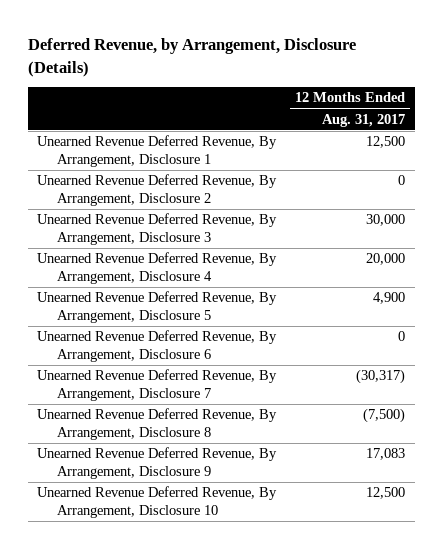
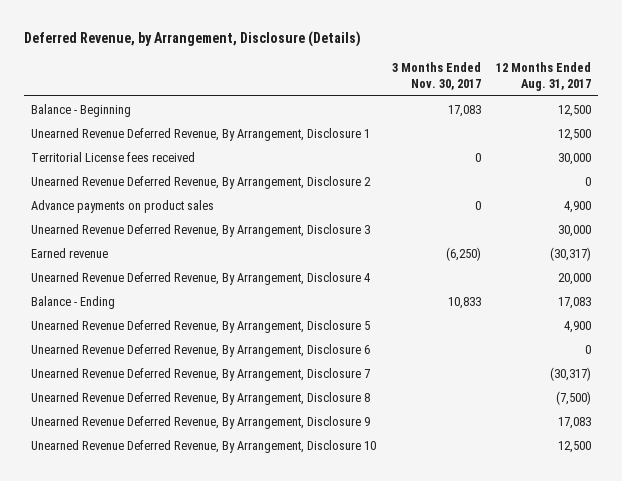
- | 12 Months Ended Aug. 31, 2017
+ | 3 Months Ended Nov. 30, 2017 | 12 Months Ended Aug. 31, 2017
+ Balance - Beginning | 17,083 | 12,500
+ Territorial License fees received | 0 | 30,000
+ Advance payments on product sales | 0 | 4,900
+ Earned revenue | (6,250) | (30,317)
+ Balance - Ending | 10,833 | 17,083

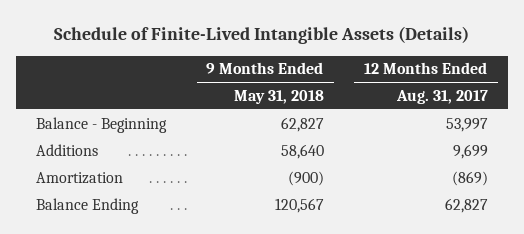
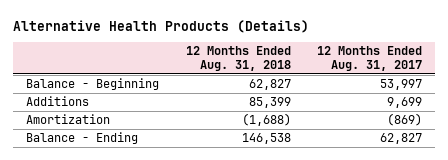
- Schedule of Finite-Lived Intangible Assets (Details)
+ Alternative Health Products (Details)
- | 9 Months Ended May 31, 2018 | 12 Months Ended Aug. 31, 2017
+ | 12 Months Ended Aug. 31, 2018 | 12 Months Ended Aug. 31, 2017
- Balance Ending | 120,567 | 62,827
+ Balance - Ending | 146,538 | 62,827

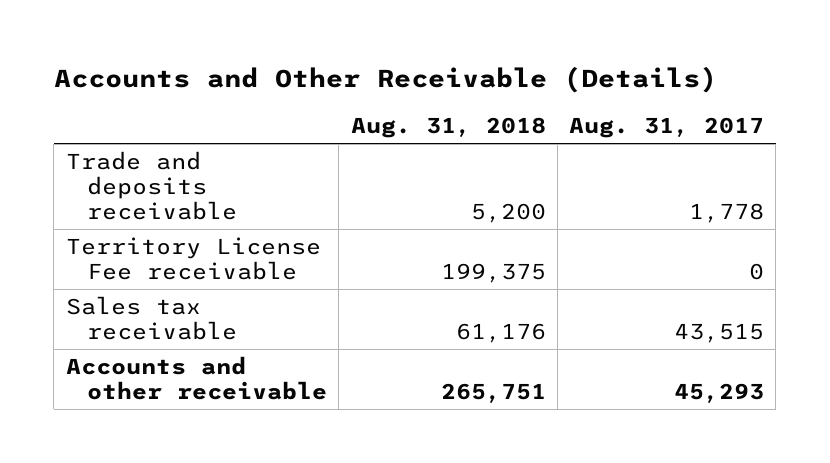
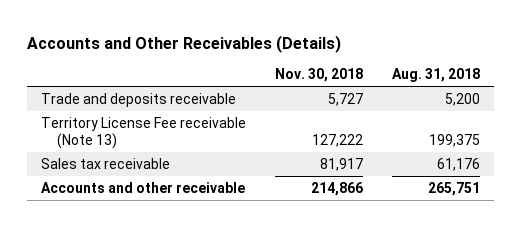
- Accounts and Other Receivable (Details)
+ Accounts and Other Receivables (Details)
- | Aug. 31, 2018 | Aug. 31, 2017
+ | Nov. 30, 2018 | Aug. 31, 2018
- Territory License Fee receivable | 199,375 | 0
+ Territory License Fee receivable (Note 13) | 127,222 | 199,375

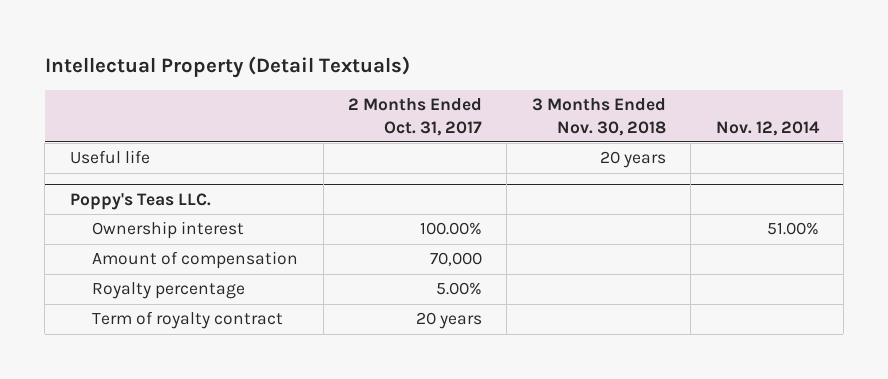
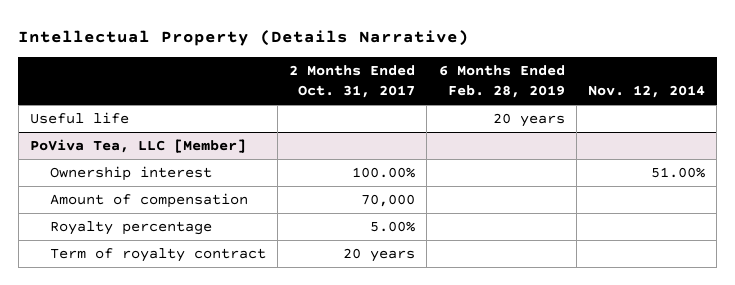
- Intellectual Property (Detail Textuals)
+ Intellectual Property (Details Narrative)
- | 2 Months Ended Oct. 31, 2017 | 3 Months Ended Nov. 30, 2018 | Nov. 12, 2014
+ | 2 Months Ended Oct. 31, 2017 | 6 Months Ended Feb. 28, 2019 | Nov. 12, 2014
- Poppy's Teas LLC.
+ PoViva Tea, LLC [Member]

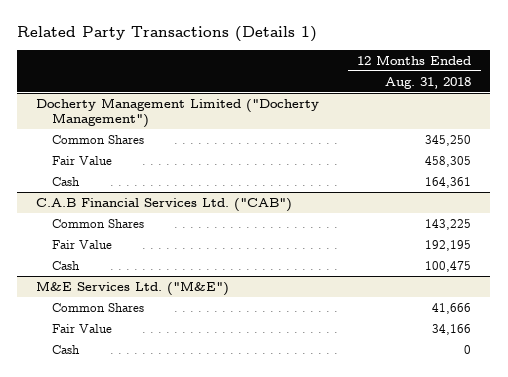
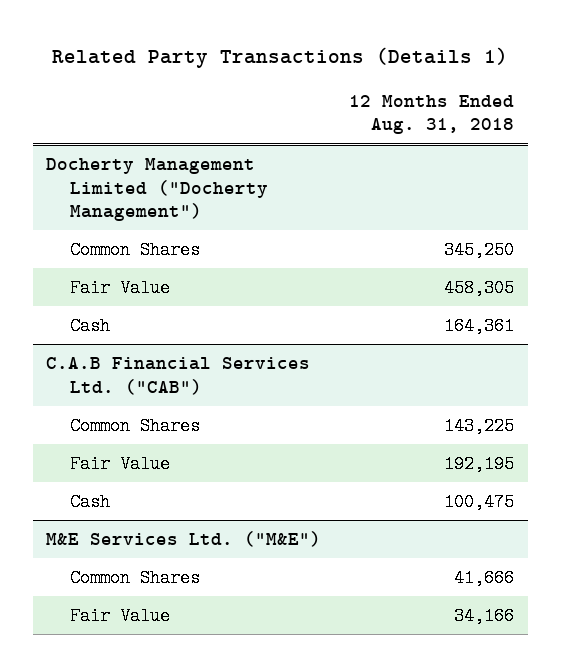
@ M&E Services Ltd. ("M&E")
- Cash | 0

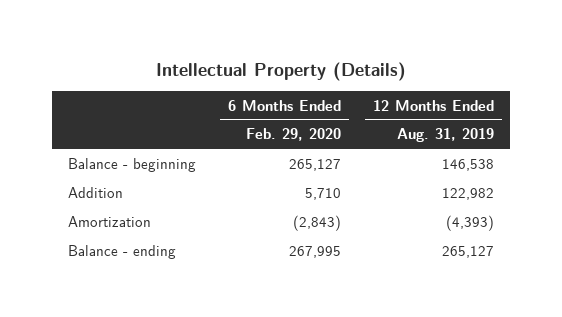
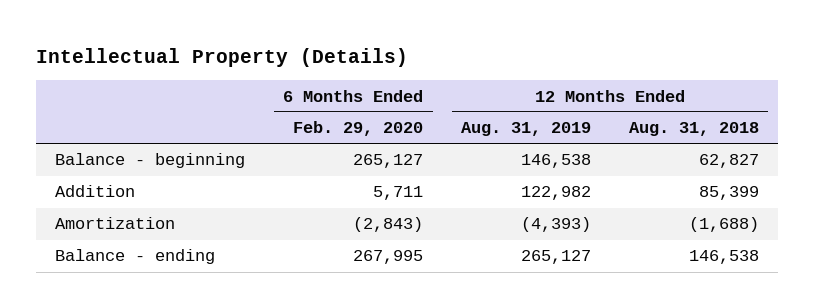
- | 6 Months Ended Feb. 29, 2020 | 12 Months Ended Aug. 31, 2019
+ | 6 Months Ended Feb. 29, 2020 | 12 Months Ended Aug. 31, 2019 | 12 Months Ended Aug. 31, 2018
- Addition | 5,710 | 122,982
+ Addition | 5,711 | 122,982 | 85,399

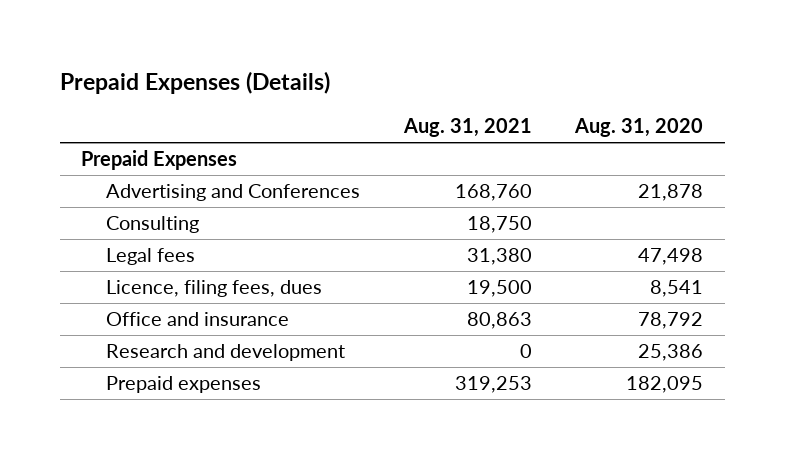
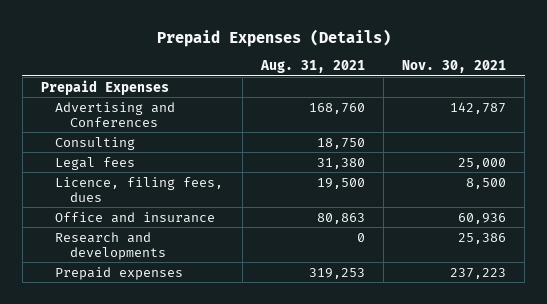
- | Aug. 31, 2021 | Aug. 31, 2020
+ | Aug. 31, 2021 | Nov. 30, 2021
- Research and development | 0 | 25,386
+ Research and developments | 0 | 25,386

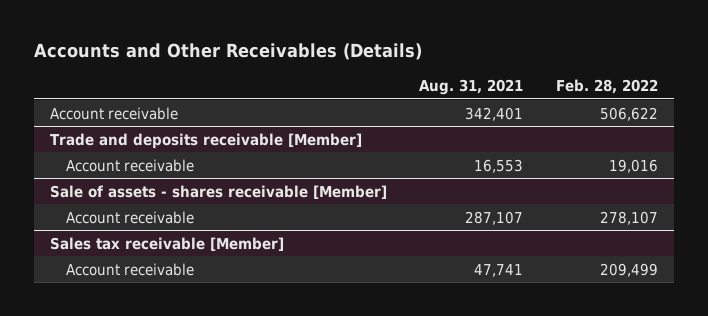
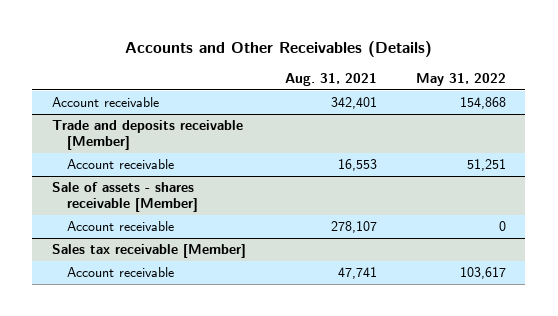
- | Aug. 31, 2021 | Feb. 28, 2022
+ | Aug. 31, 2021 | May 31, 2022
@ Sale of assets - shares receivable [Member]
- Account receivable | 287,107 | 278,107
+ Account receivable | 278,107 | 0

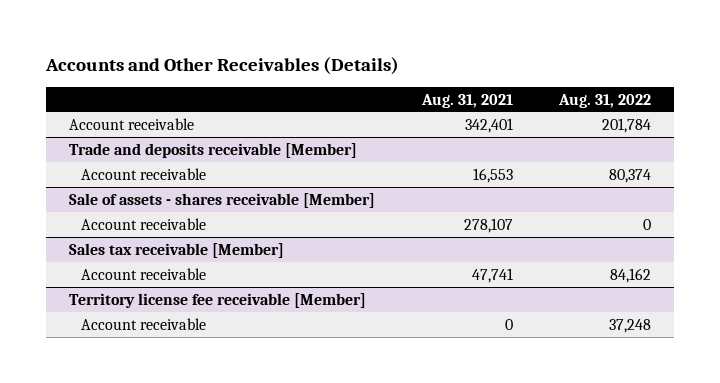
- | Aug. 31, 2021 | May 31, 2022
+ | Aug. 31, 2021 | Aug. 31, 2022
+ Territory license fee receivable [Member]
+ Account receivable | 0 | 37,248

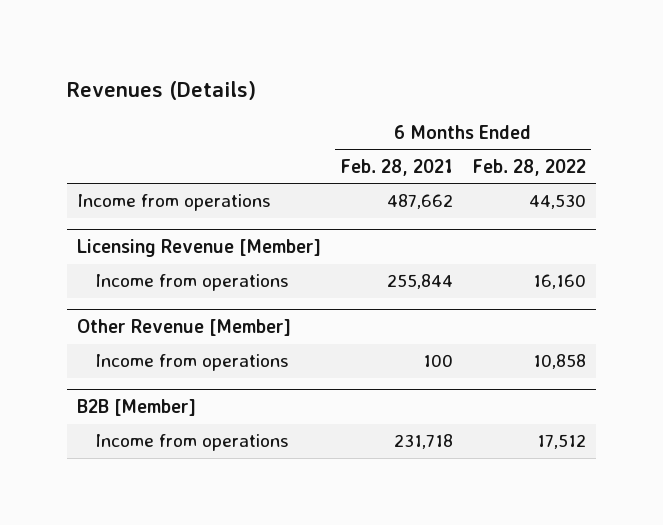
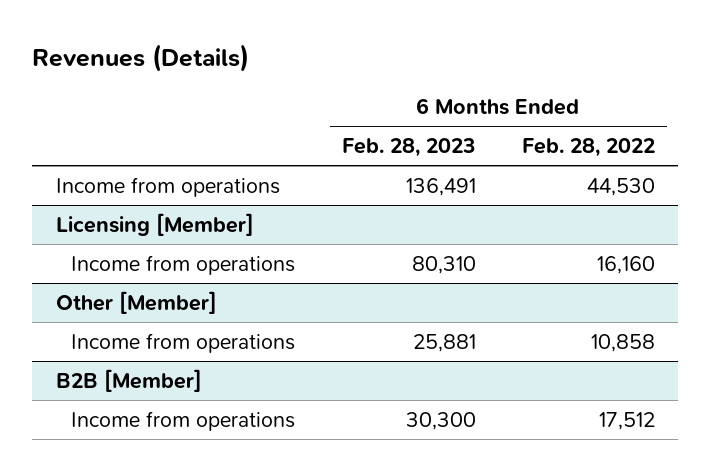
- | 6 Months Ended Feb. 28, 2021 | 6 Months Ended Feb. 28, 2022
+ | 6 Months Ended Feb. 28, 2023 | 6 Months Ended Feb. 28, 2022
- Licensing Revenue [Member]
+ Licensing [Member]
- Other Revenue [Member]
+ Other [Member]

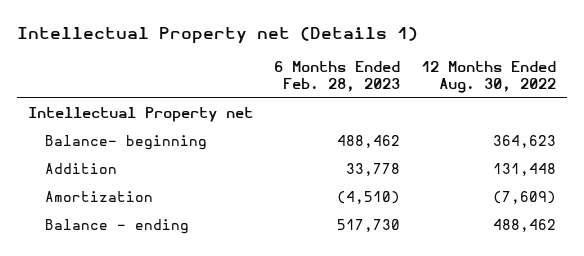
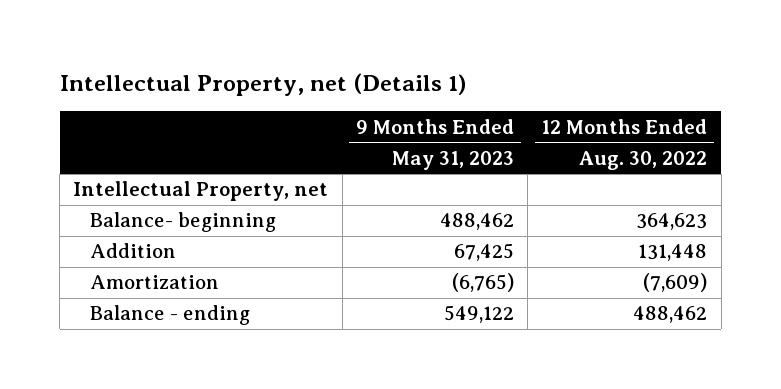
- Intellectual Property net (Details 1)
+ Intellectual Property, net (Details 1)
- | 6 Months Ended Feb. 28, 2023 | 12 Months Ended Aug. 30, 2022
+ | 9 Months Ended May 31, 2023 | 12 Months Ended Aug. 30, 2022
- Intellectual Property net
+ Intellectual Property, net

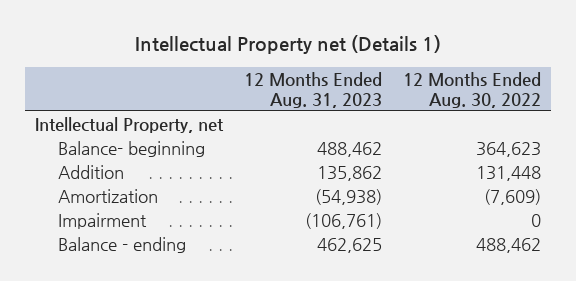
- Intellectual Property, net (Details 1)
+ Intellectual Property net (Details 1)
- | 9 Months Ended May 31, 2023 | 12 Months Ended Aug. 30, 2022
+ | 12 Months Ended Aug. 31, 2023 | 12 Months Ended Aug. 30, 2022
+ Impairment | (106,761) | 0

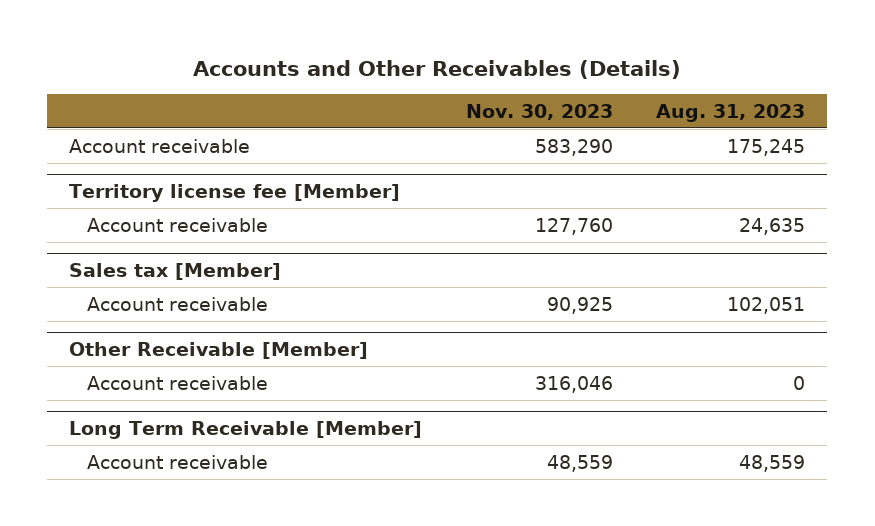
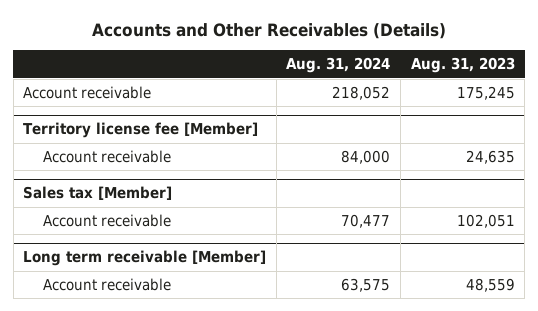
- | Nov. 30, 2023 | Aug. 31, 2023
+ | Aug. 31, 2024 | Aug. 31, 2023
- Other Receivable [Member]
- Account receivable | 316,046 | 0
- Long Term Receivable [Member]
+ Long term receivable [Member]

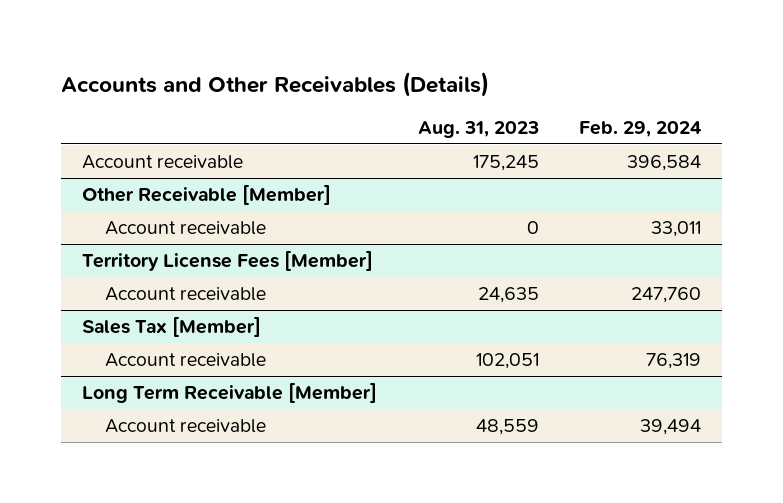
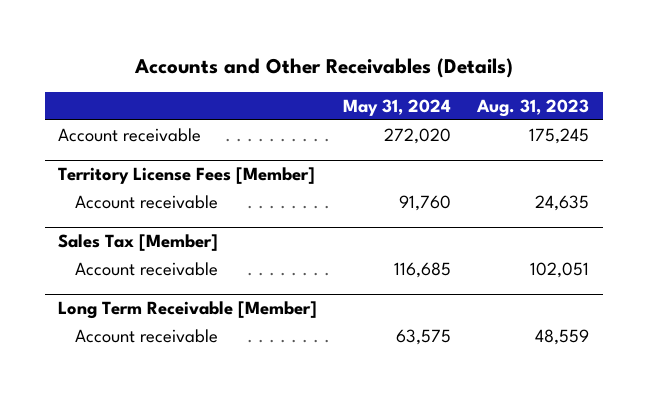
- | Aug. 31, 2023 | Feb. 29, 2024
+ | May 31, 2024 | Aug. 31, 2023
- Other Receivable [Member]
- Account receivable | 0 | 33,011

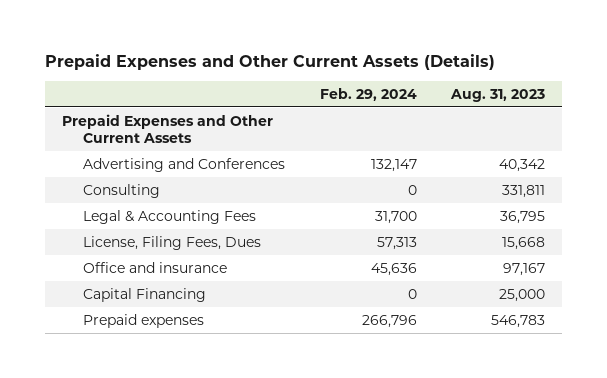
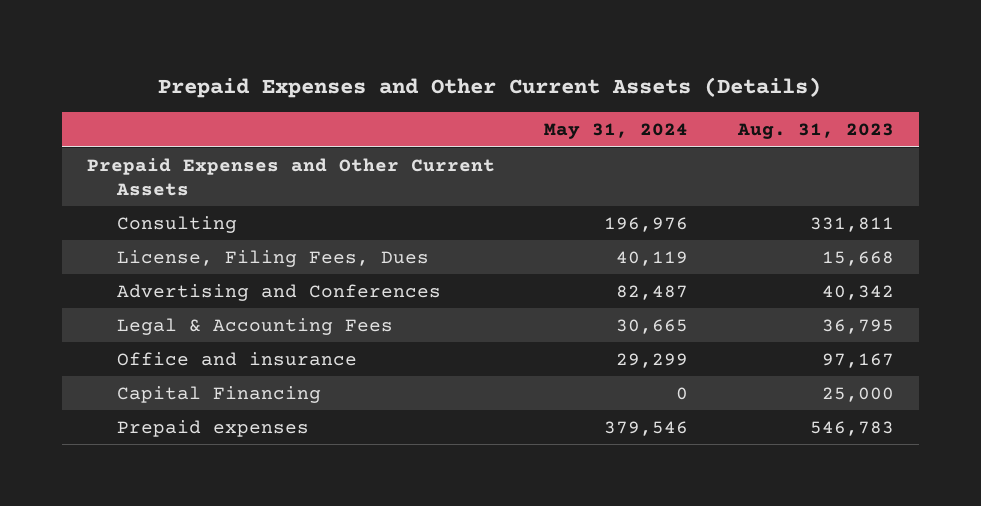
- | Feb. 29, 2024 | Aug. 31, 2023
+ | May 31, 2024 | Aug. 31, 2023
moved down: Advertising and Conferences | 82,487 | 40,342
moved down: Legal & Accounting Fees | 30,665 | 36,795

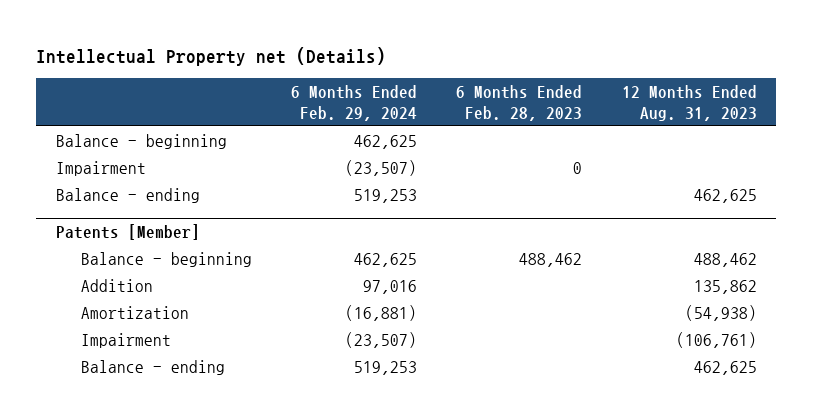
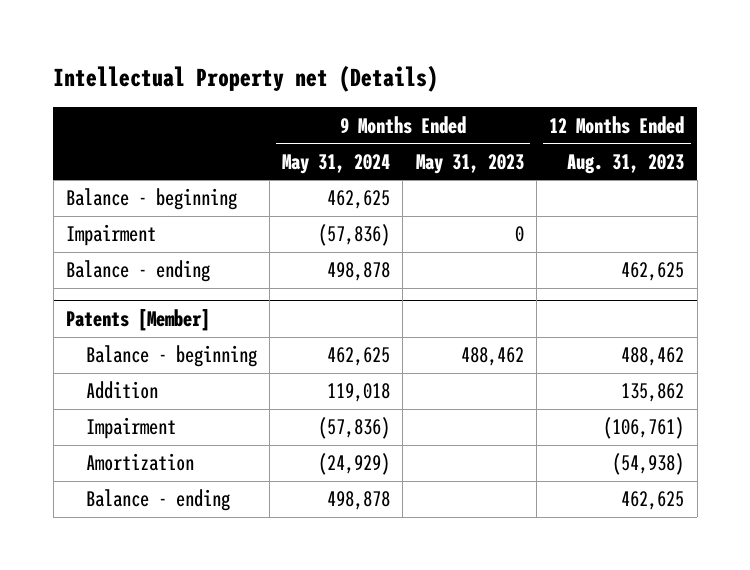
- | 6 Months Ended Feb. 29, 2024 | 6 Months Ended Feb. 28, 2023 | 12 Months Ended Aug. 31, 2023
+ | 9 Months Ended May 31, 2024 | 9 Months Ended May 31, 2023 | 12 Months Ended Aug. 31, 2023
@ Patents [Member]
moved down: Amortization | (24,929) | | (54,938)

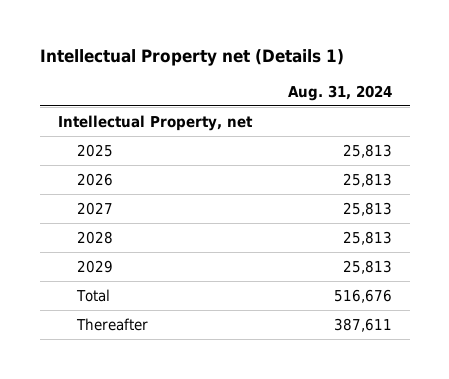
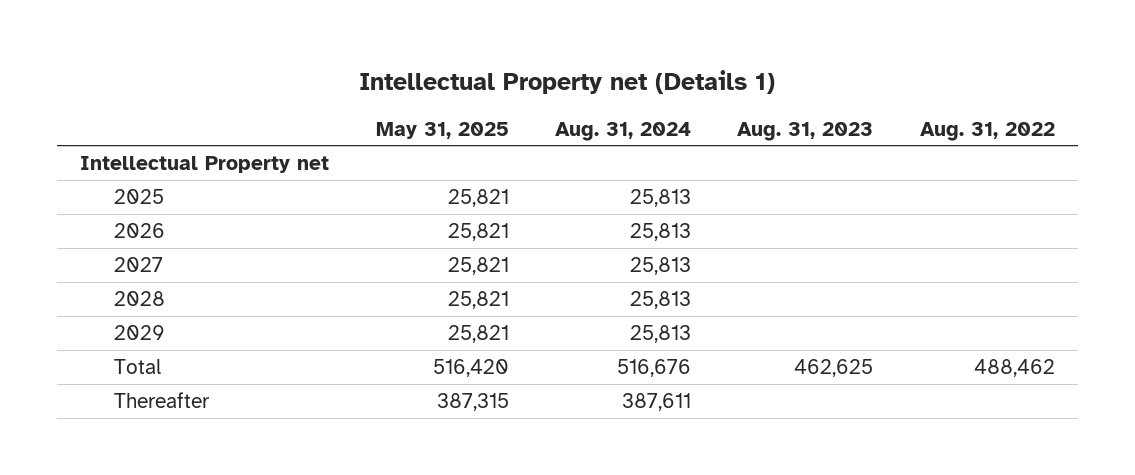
- | Aug. 31, 2024
+ | May 31, 2025 | Aug. 31, 2024 | Aug. 31, 2023 | Aug. 31, 2022
- Intellectual Property, net
+ Intellectual Property net

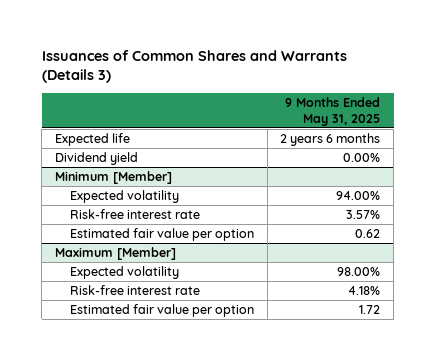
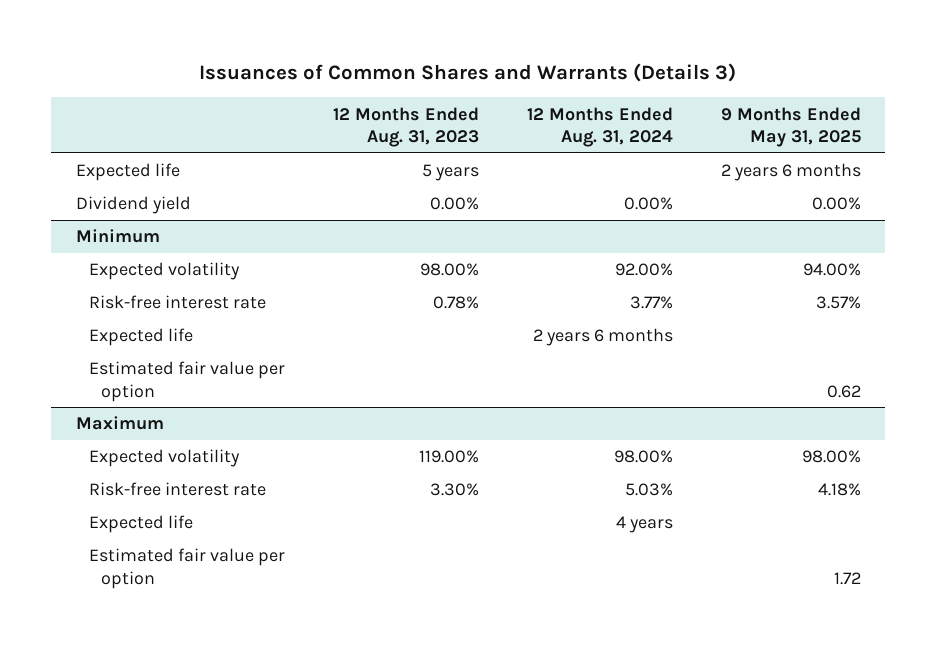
- | 9 Months Ended May 31, 2025
+ | 12 Months Ended Aug. 31, 2023 | 12 Months Ended Aug. 31, 2024 | 9 Months Ended May 31, 2025
- Minimum [Member]
+ Minimum
+ Expected life | | 2 years 6 months |
- Maximum [Member]
+ Maximum
+ Expected life | | 4 years |

